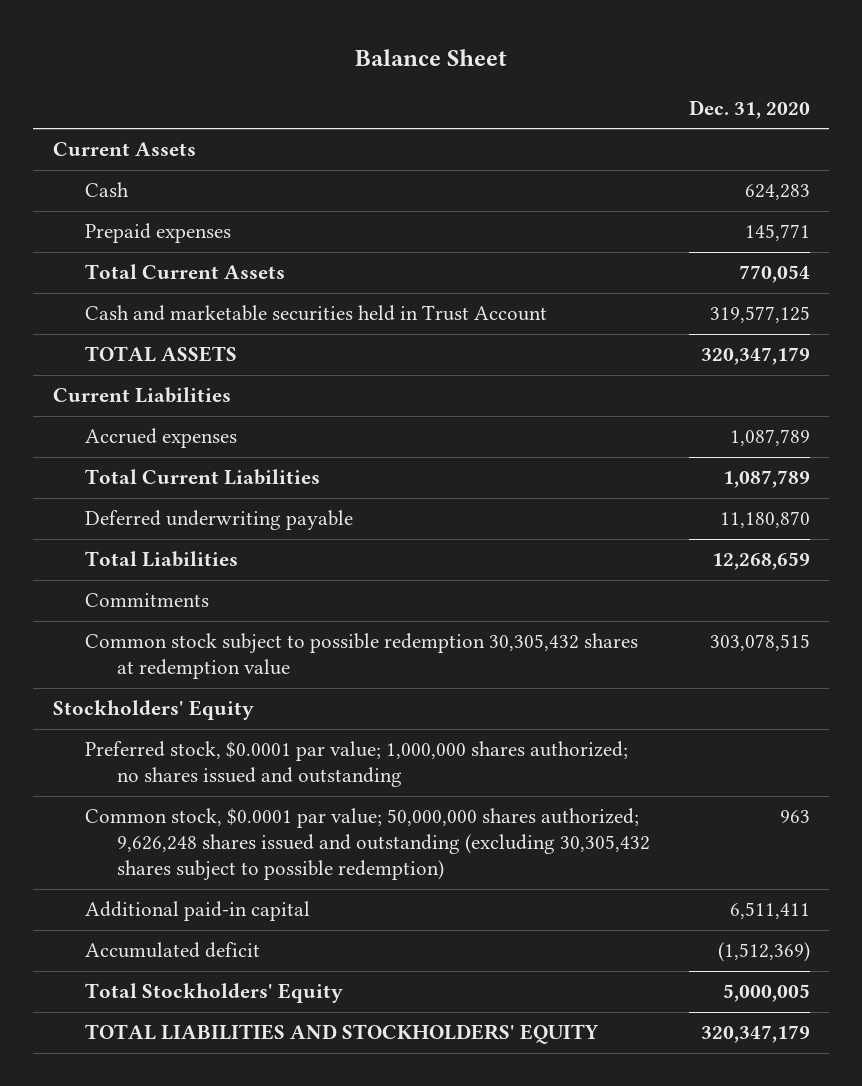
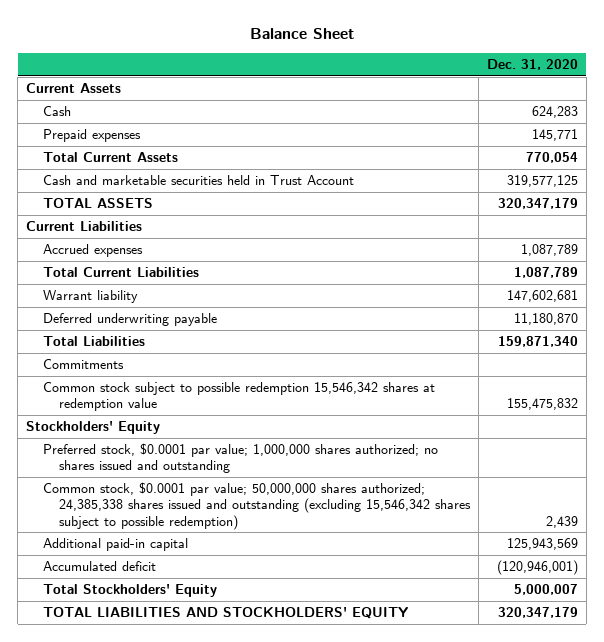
+ Warrant liability | 147,602,681
- Total Liabilities | 12,268,659
+ Total Liabilities | 159,871,340
- Common stock subject to possible redemption 30,305,432 shares at redemption value | 303,078,515
+ Common stock subject to possible redemption 15,546,342 shares at redemption value | 155,475,832
- Common stock, $0.0001 par value; 50,000,000 shares authorized; 9,626,248 shares issued and outstanding (excluding 30,305,432 shares subject to possible redemption) | 963
- Additional paid-in capital | 6,511,411
- Accumulated deficit | (1,512,369)
- Total Stockholders' Equity | 5,000,005
+ Common stock, $0.0001 par value; 50,000,000 shares authorized; 24,385,338 shares issued and outstanding (excluding 15,546,342 shares subject to possible redemption) | 2,439
+ Additional paid-in capital | 125,943,569
+ Accumulated deficit | (120,946,001)
+ Total Stockholders' Equity | 5,000,007

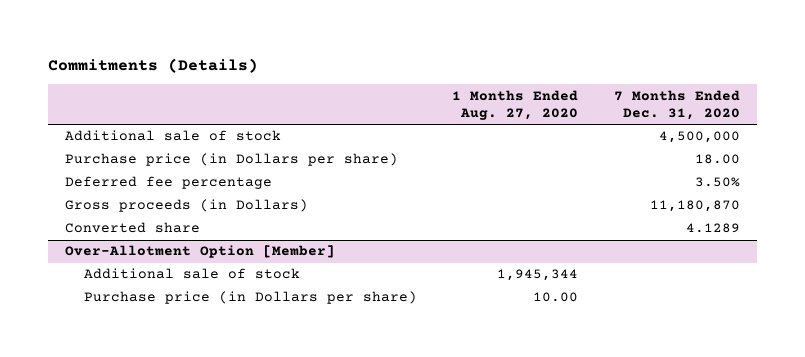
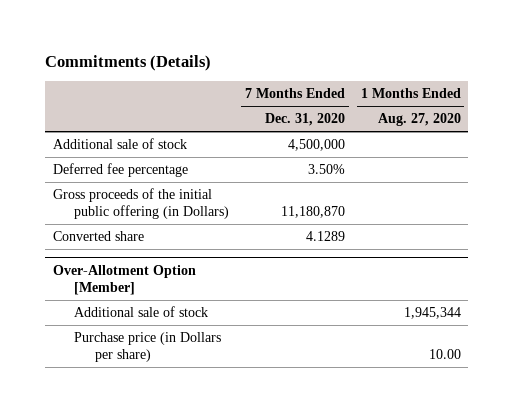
- | 1 Months Ended Aug. 27, 2020 | 7 Months Ended Dec. 31, 2020
+ | 7 Months Ended Dec. 31, 2020 | 1 Months Ended Aug. 27, 2020
- Purchase price (in Dollars per share) | | 18.00
- Gross proceeds (in Dollars) | | 11,180,870
+ Gross proceeds of the initial public offering (in Dollars) | 11,180,870 |

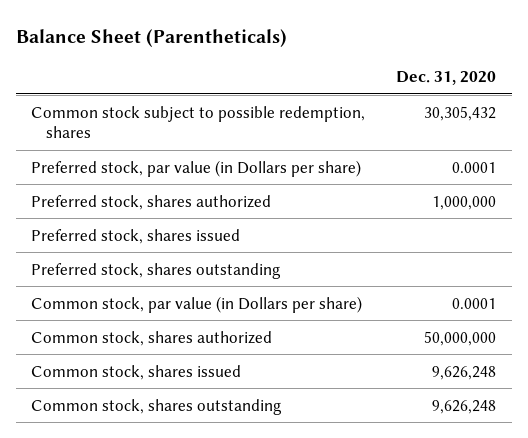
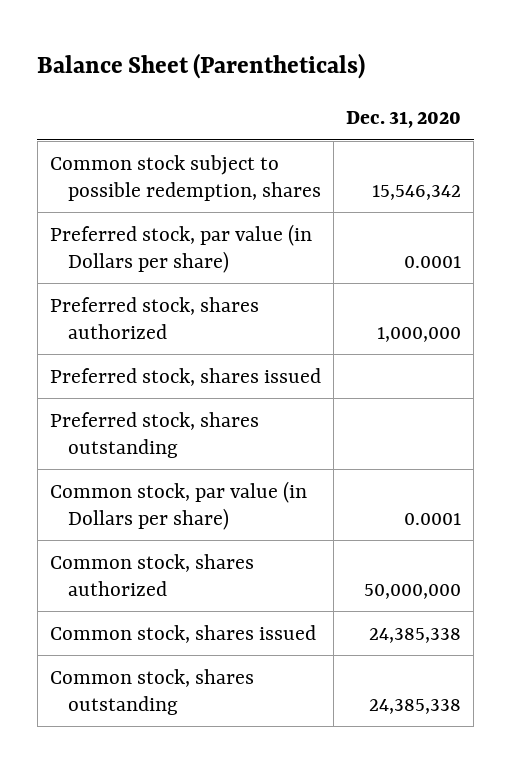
- Common stock subject to possible redemption, shares | 30,305,432
+ Common stock subject to possible redemption, shares | 15,546,342
- Common stock, shares issued | 9,626,248
- Common stock, shares outstanding | 9,626,248
+ Common stock, shares issued | 24,385,338
+ Common stock, shares outstanding | 24,385,338

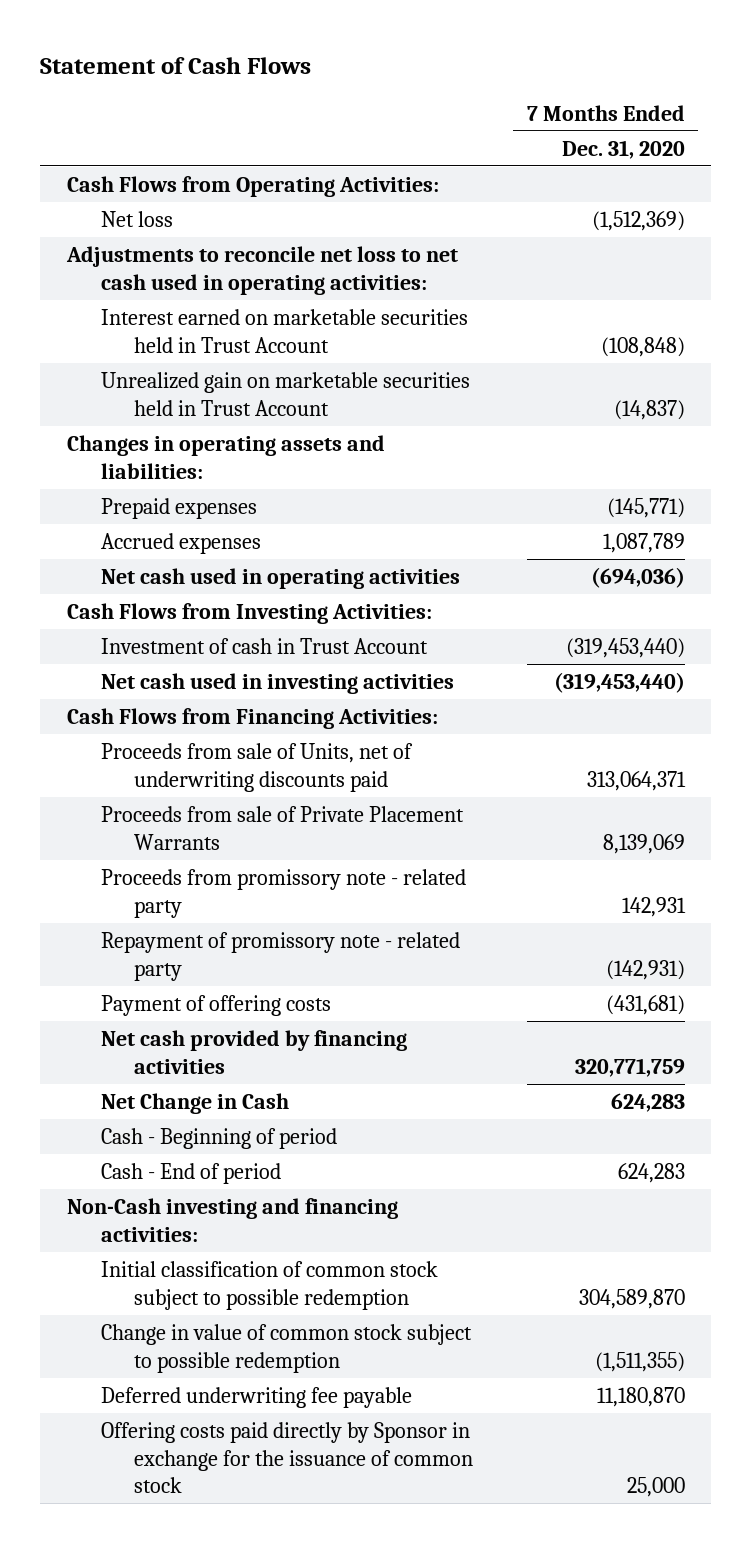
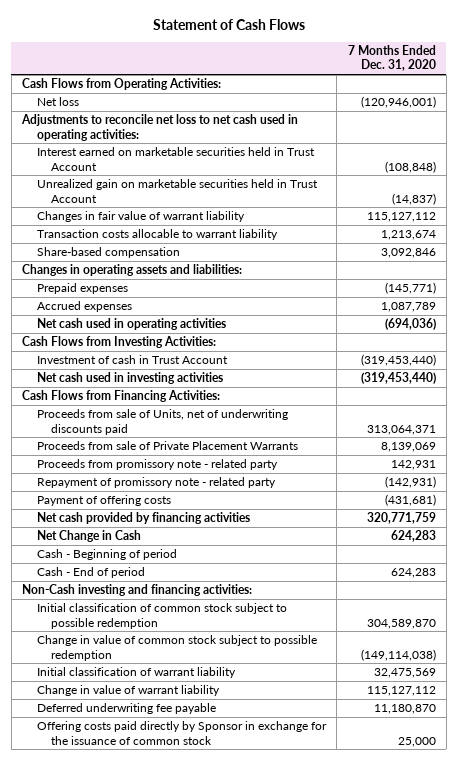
- Net loss | (1,512,369)
+ Net loss | (120,946,001)
+ Changes in fair value of warrant liability | 115,127,112
+ Transaction costs allocable to warrant liability | 1,213,674
+ Share-based compensation | 3,092,846
- Change in value of common stock subject to possible redemption | (1,511,355)
+ Change in value of common stock subject to possible redemption | (149,114,038)
+ Initial classification of warrant liability | 32,475,569
+ Change in value of warrant liability | 115,127,112

